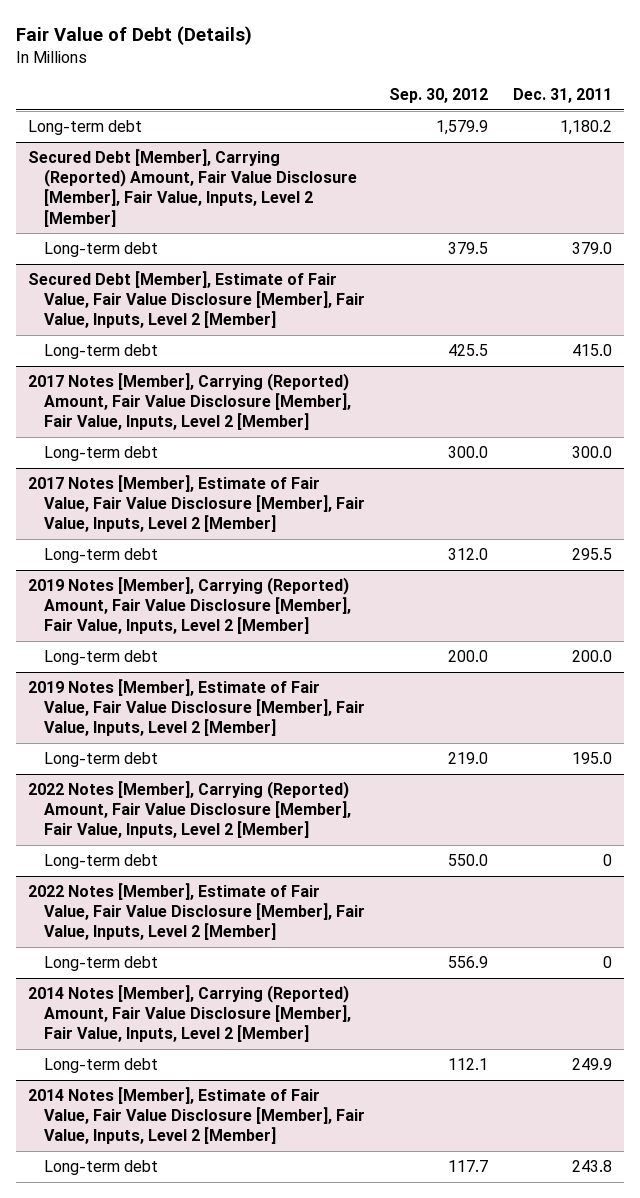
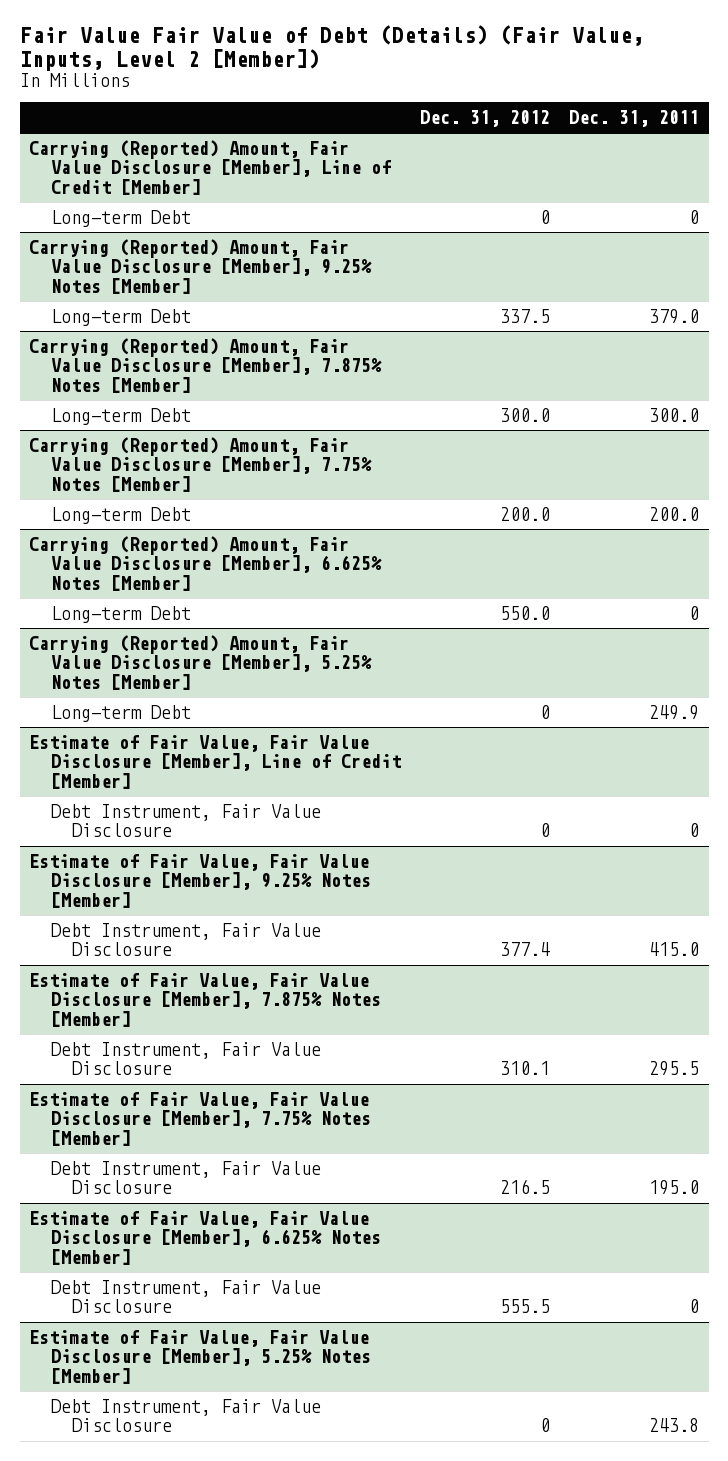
- Fair Value of Debt (Details)
+ Fair Value Fair Value of Debt (Details) (Fair Value, Inputs, Level 2 [Member])
- | Sep. 30, 2012 | Dec. 31, 2011
+ | Dec. 31, 2012 | Dec. 31, 2011
- Long-term debt | 1,579.9 | 1,180.2
- Secured Debt [Member], Carrying (Reported) Amount, Fair Value Disclosure [Member], Fair Value, Inputs, Level 2 [Member]
- Long-term debt | 379.5 | 379.0
- Secured Debt [Member], Estimate of Fair Value, Fair Value Disclosure [Member], Fair Value, Inputs, Level 2 [Member]
- Long-term debt | 425.5 | 415.0
- 2017 Notes [Member], Carrying (Reported) Amount, Fair Value Disclosure [Member], Fair Value, Inputs, Level 2 [Member]
- Long-term debt | 300.0 | 300.0
- 2017 Notes [Member], Estimate of Fair Value, Fair Value Disclosure [Member], Fair Value, Inputs, Level 2 [Member]
- Long-term debt | 312.0 | 295.5
- 2019 Notes [Member], Carrying (Reported) Amount, Fair Value Disclosure [Member], Fair Value, Inputs, Level 2 [Member]
- Long-term debt | 200.0 | 200.0
- 2019 Notes [Member], Estimate of Fair Value, Fair Value Disclosure [Member], Fair Value, Inputs, Level 2 [Member]
- Long-term debt | 219.0 | 195.0
- 2022 Notes [Member], Carrying (Reported) Amount, Fair Value Disclosure [Member], Fair Value, Inputs, Level 2 [Member]
- Long-term debt | 550.0 | 0
- 2022 Notes [Member], Estimate of Fair Value, Fair Value Disclosure [Member], Fair Value, Inputs, Level 2 [Member]
- Long-term debt | 556.9 | 0
- 2014 Notes [Member], Carrying (Reported) Amount, Fair Value Disclosure [Member], Fair Value, Inputs, Level 2 [Member]
- Long-term debt | 112.1 | 249.9
- 2014 Notes [Member], Estimate of Fair Value, Fair Value Disclosure [Member], Fair Value, Inputs, Level 2 [Member]
- Long-term debt | 117.7 | 243.8
+ Carrying (Reported) Amount, Fair Value Disclosure [Member], Line of Credit [Member]
+ Long-term Debt | 0 | 0
+ Carrying (Reported) Amount, Fair Value Disclosure [Member], 9.25% Notes [Member]
+ Long-term Debt | 337.5 | 379.0
+ Carrying (Reported) Amount, Fair Value Disclosure [Member], 7.875% Notes [Member]
+ Long-term Debt | 300.0 | 300.0
+ Carrying (Reported) Amount, Fair Value Disclosure [Member], 7.75% Notes [Member]
+ Long-term Debt | 200.0 | 200.0
+ Carrying (Reported) Amount, Fair Value Disclosure [Member], 6.625% Notes [Member]
+ Long-term Debt | 550.0 | 0
+ Carrying (Reported) Amount, Fair Value Disclosure [Member], 5.25% Notes [Member]
+ Long-term Debt | 0 | 249.9
+ Estimate of Fair Value, Fair Value Disclosure [Member], Line of Credit [Member]
+ Debt Instrument, Fair Value Disclosure | 0 | 0
+ Estimate of Fair Value, Fair Value Disclosure [Member], 9.25% Notes [Member]
+ Debt Instrument, Fair Value Disclosure | 377.4 | 415.0
+ Estimate of Fair Value, Fair Value Disclosure [Member], 7.875% Notes [Member]
+ Debt Instrument, Fair Value Disclosure | 310.1 | 295.5
+ Estimate of Fair Value, Fair Value Disclosure [Member], 7.75% Notes [Member]
+ Debt Instrument, Fair Value Disclosure | 216.5 | 195.0
+ Estimate of Fair Value, Fair Value Disclosure [Member], 6.625% Notes [Member]
+ Debt Instrument, Fair Value Disclosure | 555.5 | 0
+ Estimate of Fair Value, Fair Value Disclosure [Member], 5.25% Notes [Member]
+ Debt Instrument, Fair Value Disclosure | 0 | 243.8

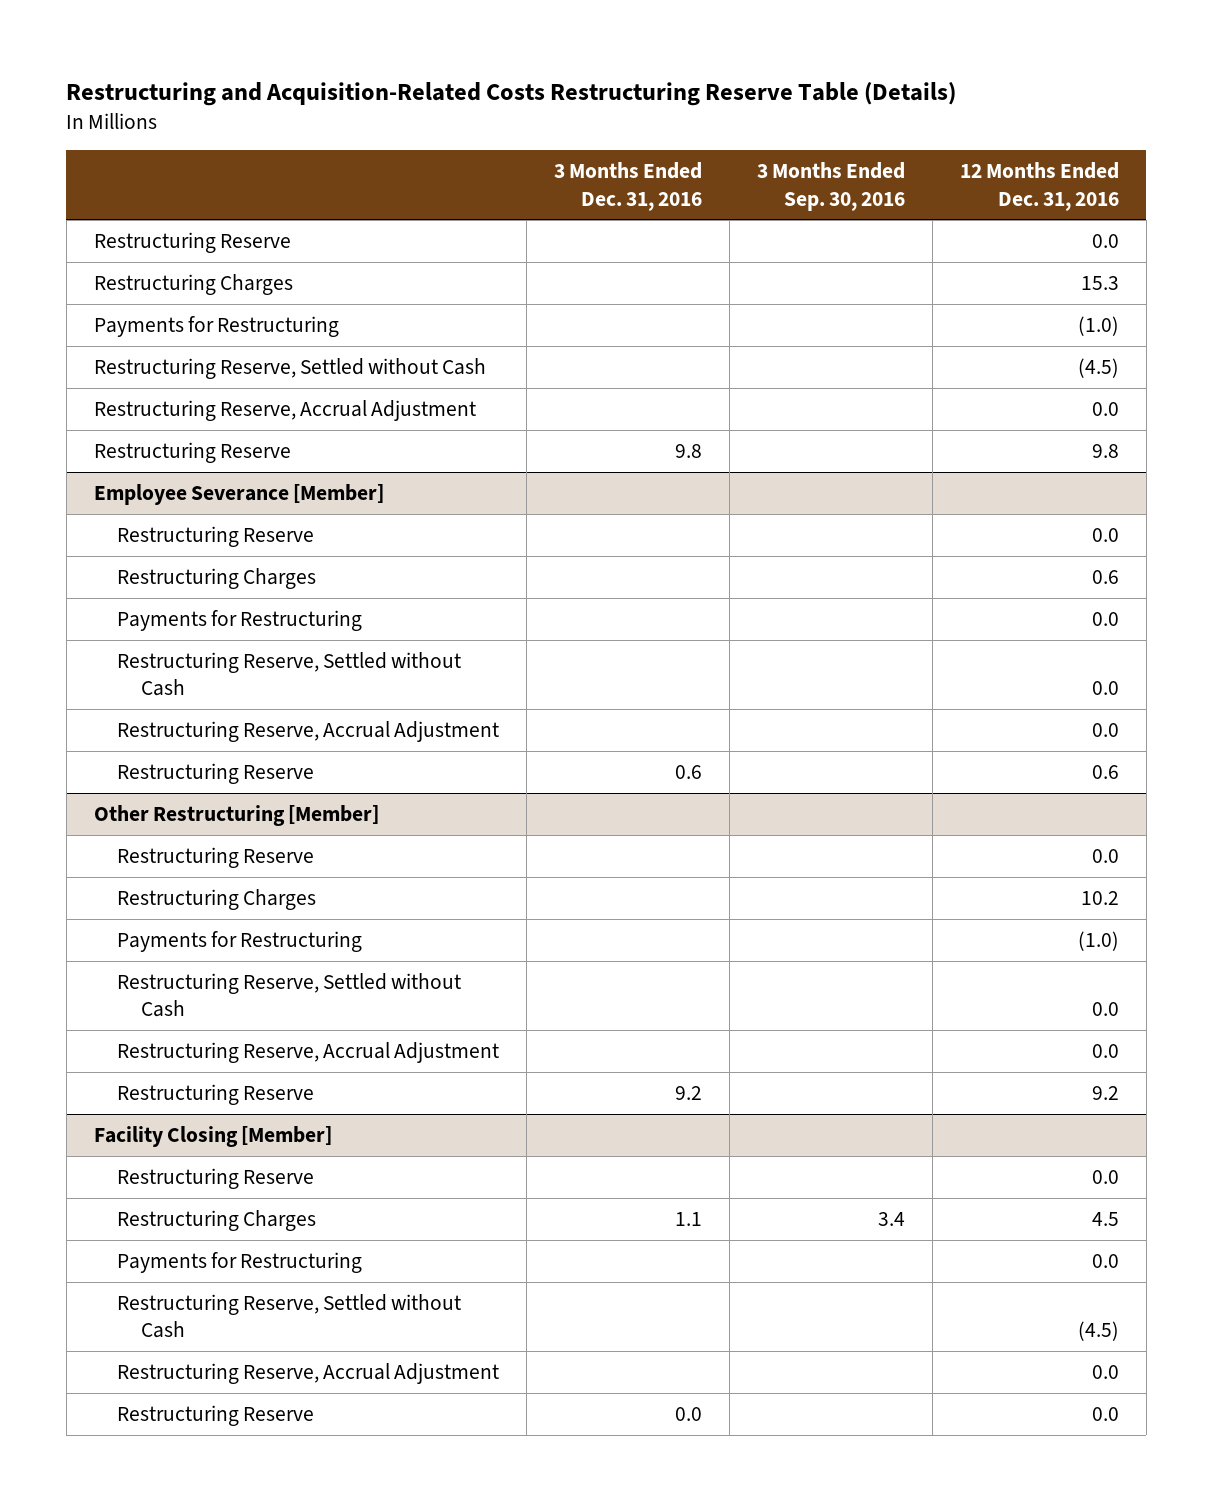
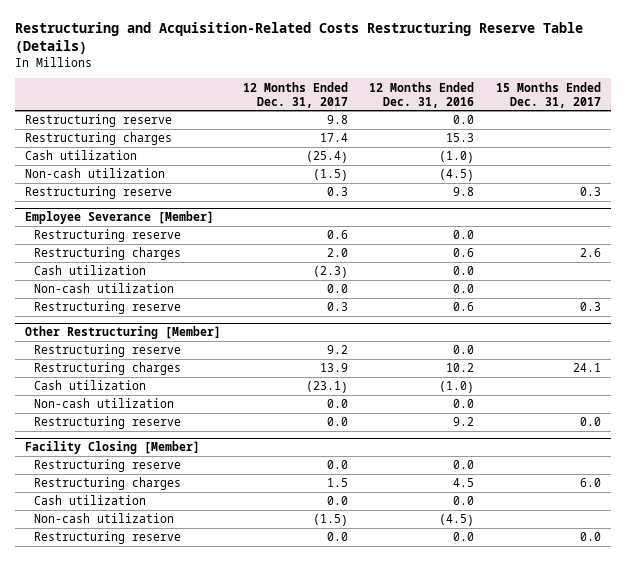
- | 3 Months Ended Dec. 31, 2016 | 3 Months Ended Sep. 30, 2016 | 12 Months Ended Dec. 31, 2016
+ | 12 Months Ended Dec. 31, 2017 | 12 Months Ended Dec. 31, 2016 | 15 Months Ended Dec. 31, 2017
- Restructuring Reserve | | | 0.0
- Restructuring Charges | | | 15.3
- Payments for Restructuring | | | (1.0)
- Restructuring Reserve, Settled without Cash | | | (4.5)
- Restructuring Reserve, Accrual Adjustment | | | 0.0
- Restructuring Reserve | 9.8 | | 9.8
+ Restructuring reserve | 9.8 | 0.0 |
+ Restructuring charges | 17.4 | 15.3 |
+ Cash utilization | (25.4) | (1.0) |
+ Non-cash utilization | (1.5) | (4.5) |
+ Restructuring reserve | 0.3 | 9.8 | 0.3
@ Employee Severance [Member]
- Restructuring Reserve | | | 0.0
- Restructuring Charges | | | 0.6
- Payments for Restructuring | | | 0.0
- Restructuring Reserve, Settled without Cash | | | 0.0
- Restructuring Reserve, Accrual Adjustment | | | 0.0
- Restructuring Reserve | 0.6 | | 0.6
+ Restructuring reserve | 0.6 | 0.0 |
+ Restructuring charges | 2.0 | 0.6 | 2.6
+ Cash utilization | (2.3) | 0.0 |
+ Non-cash utilization | 0.0 | 0.0 |
+ Restructuring reserve | 0.3 | 0.6 | 0.3
@ Other Restructuring [Member]
- Restructuring Reserve | | | 0.0
- Restructuring Charges | | | 10.2
- Payments for Restructuring | | | (1.0)
- Restructuring Reserve, Settled without Cash | | | 0.0
- Restructuring Reserve, Accrual Adjustment | | | 0.0
- Restructuring Reserve | 9.2 | | 9.2
+ Restructuring reserve | 9.2 | 0.0 |
+ Restructuring charges | 13.9 | 10.2 | 24.1
+ Cash utilization | (23.1) | (1.0) |
+ Non-cash utilization | 0.0 | 0.0 |
+ Restructuring reserve | 0.0 | 9.2 | 0.0
@ Facility Closing [Member]
- Restructuring Reserve | | | 0.0
- Restructuring Charges | 1.1 | 3.4 | 4.5
- Payments for Restructuring | | | 0.0
- Restructuring Reserve, Settled without Cash | | | (4.5)
- Restructuring Reserve, Accrual Adjustment | | | 0.0
- Restructuring Reserve | 0.0 | | 0.0
+ Restructuring reserve | 0.0 | 0.0 |
+ Restructuring charges | 1.5 | 4.5 | 6.0
+ Cash utilization | 0.0 | 0.0 |
+ Non-cash utilization | (1.5) | (4.5) |
+ Restructuring reserve | 0.0 | 0.0 | 0.0

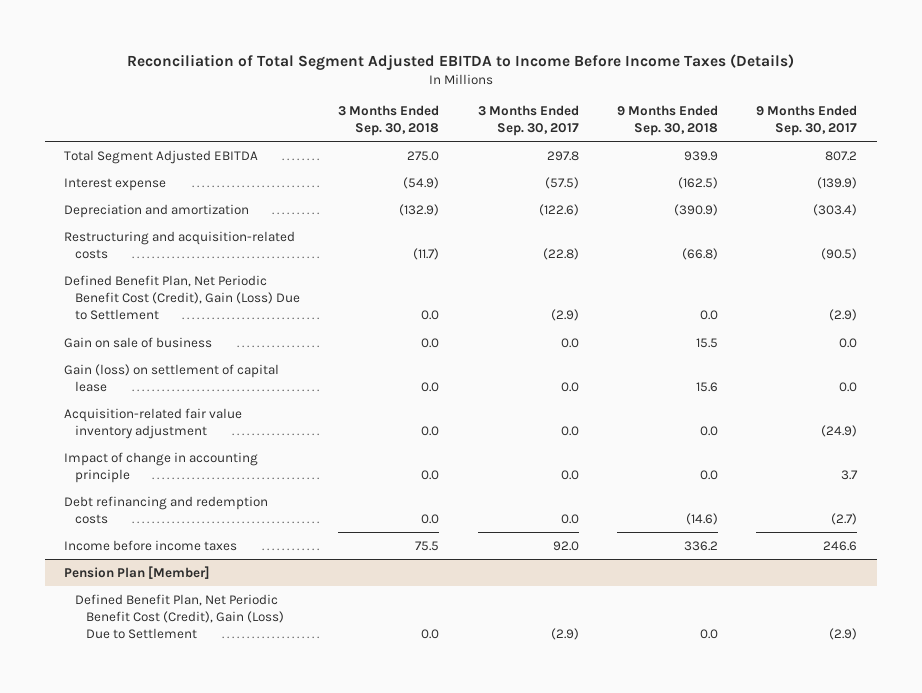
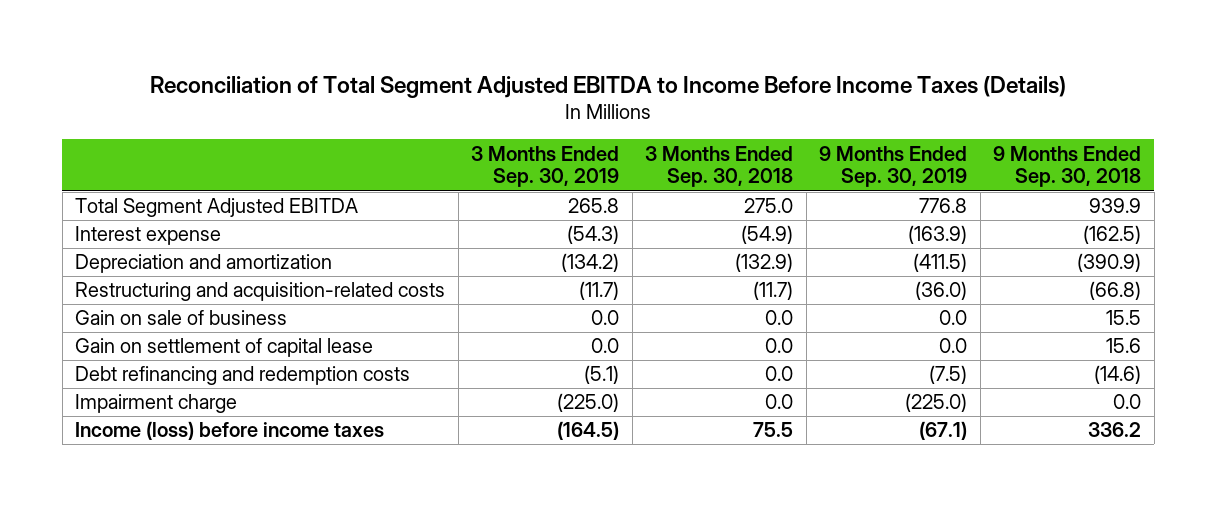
- | 3 Months Ended Sep. 30, 2018 | 3 Months Ended Sep. 30, 2017 | 9 Months Ended Sep. 30, 2018 | 9 Months Ended Sep. 30, 2017
+ | 3 Months Ended Sep. 30, 2019 | 3 Months Ended Sep. 30, 2018 | 9 Months Ended Sep. 30, 2019 | 9 Months Ended Sep. 30, 2018
- Defined Benefit Plan, Net Periodic Benefit Cost (Credit), Gain (Loss) Due to Settlement | 0.0 | (2.9) | 0.0 | (2.9)
- Gain (loss) on settlement of capital lease | 0.0 | 0.0 | 15.6 | 0.0
- Acquisition-related fair value inventory adjustment | 0.0 | 0.0 | 0.0 | (24.9)
- Impact of change in accounting principle | 0.0 | 0.0 | 0.0 | 3.7
+ Gain on settlement of capital lease | 0.0 | 0.0 | 0.0 | 15.6
- Income before income taxes | 75.5 | 92.0 | 336.2 | 246.6
- Pension Plan [Member]
- Defined Benefit Plan, Net Periodic Benefit Cost (Credit), Gain (Loss) Due to Settlement | 0.0 | (2.9) | 0.0 | (2.9)
+ Impairment charge | (225.0) | 0.0 | (225.0) | 0.0
+ Income (loss) before income taxes | (164.5) | 75.5 | (67.1) | 336.2

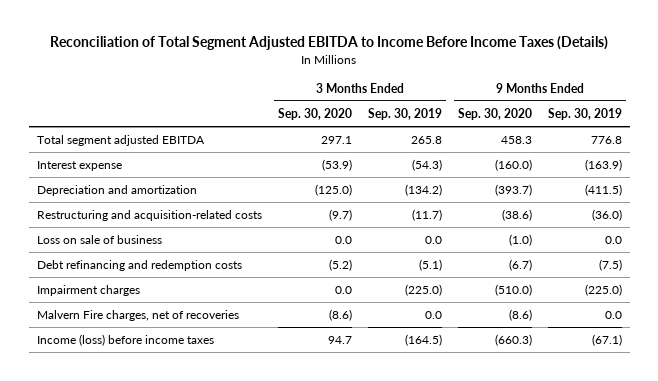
- | 3 Months Ended Sep. 30, 2019 | 3 Months Ended Sep. 30, 2018 | 9 Months Ended Sep. 30, 2019 | 9 Months Ended Sep. 30, 2018
+ | 3 Months Ended Sep. 30, 2020 | 3 Months Ended Sep. 30, 2019 | 9 Months Ended Sep. 30, 2020 | 9 Months Ended Sep. 30, 2019
- Total Segment Adjusted EBITDA | 265.8 | 275.0 | 776.8 | 939.9
+ Total segment adjusted EBITDA | 297.1 | 265.8 | 458.3 | 776.8
- Gain on sale of business | 0.0 | 0.0 | 0.0 | 15.5
- Gain on settlement of capital lease | 0.0 | 0.0 | 0.0 | 15.6
+ Loss on sale of business | 0.0 | 0.0 | (1.0) | 0.0
- Impairment charge | (225.0) | 0.0 | (225.0) | 0.0
+ Impairment charges | 0.0 | (225.0) | (510.0) | (225.0)
+ Malvern Fire charges, net of recoveries | (8.6) | 0.0 | (8.6) | 0.0

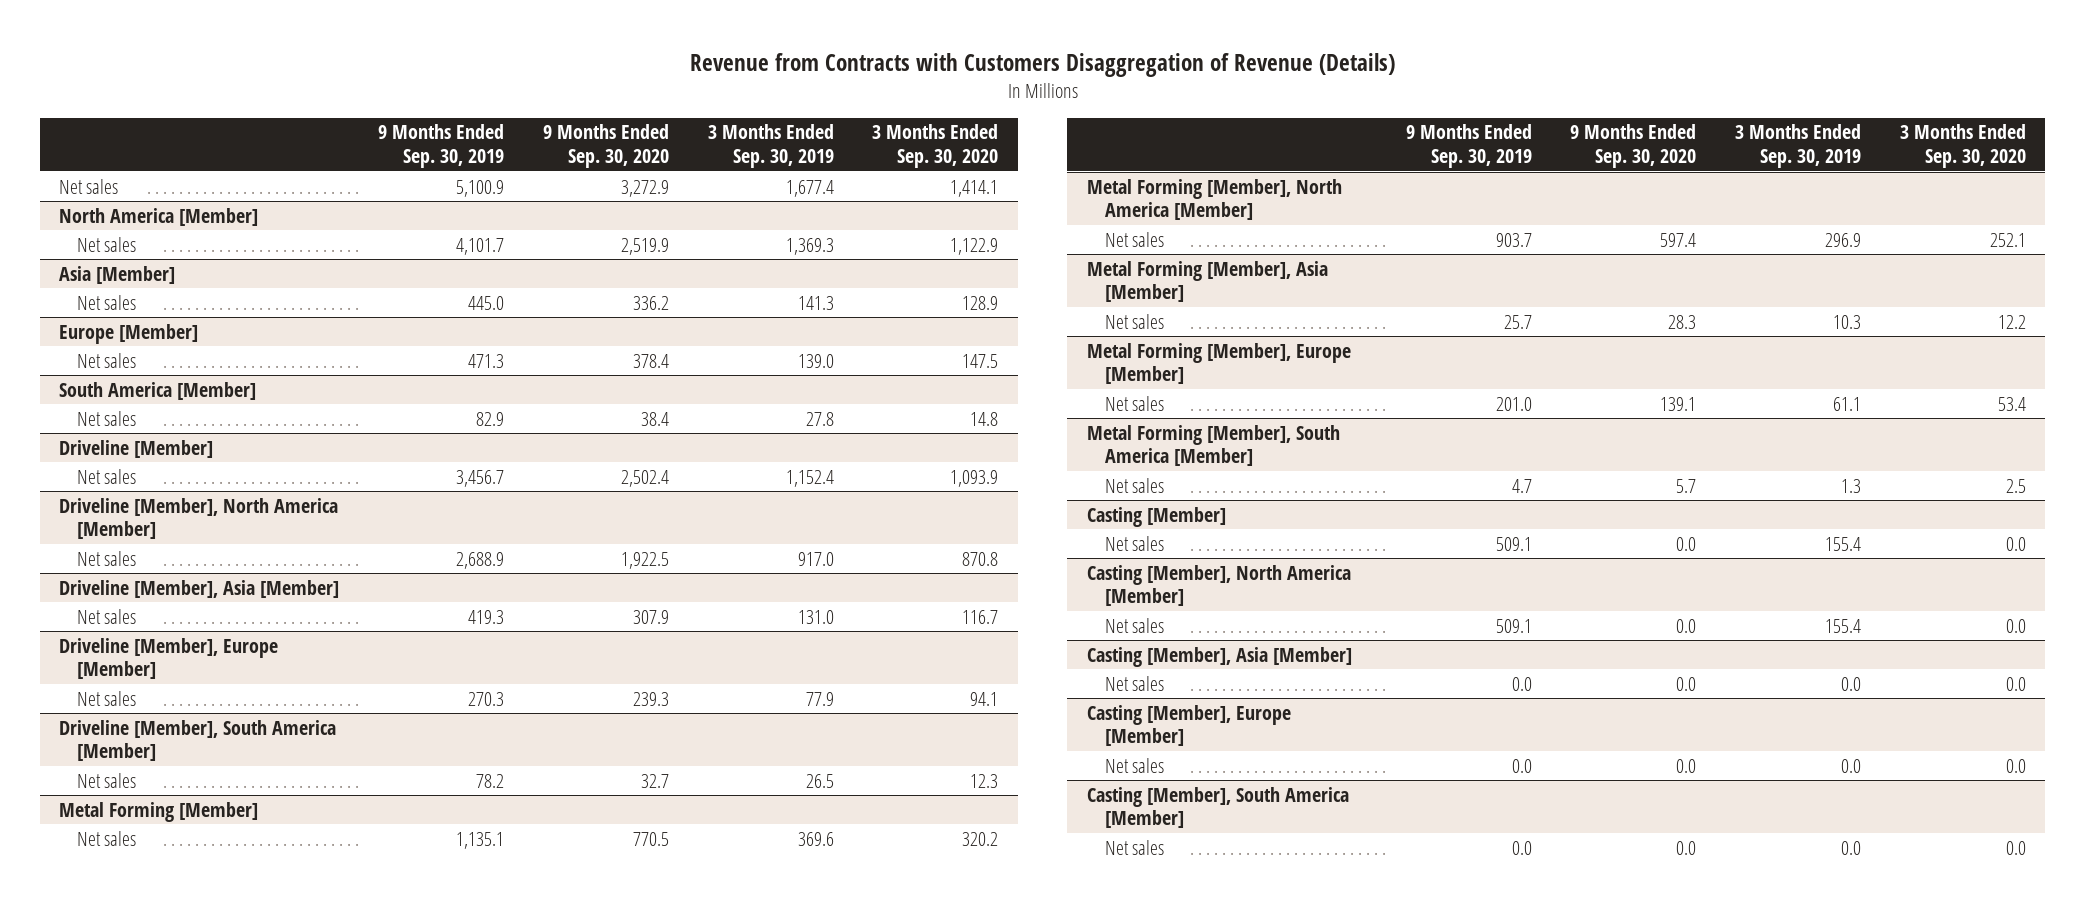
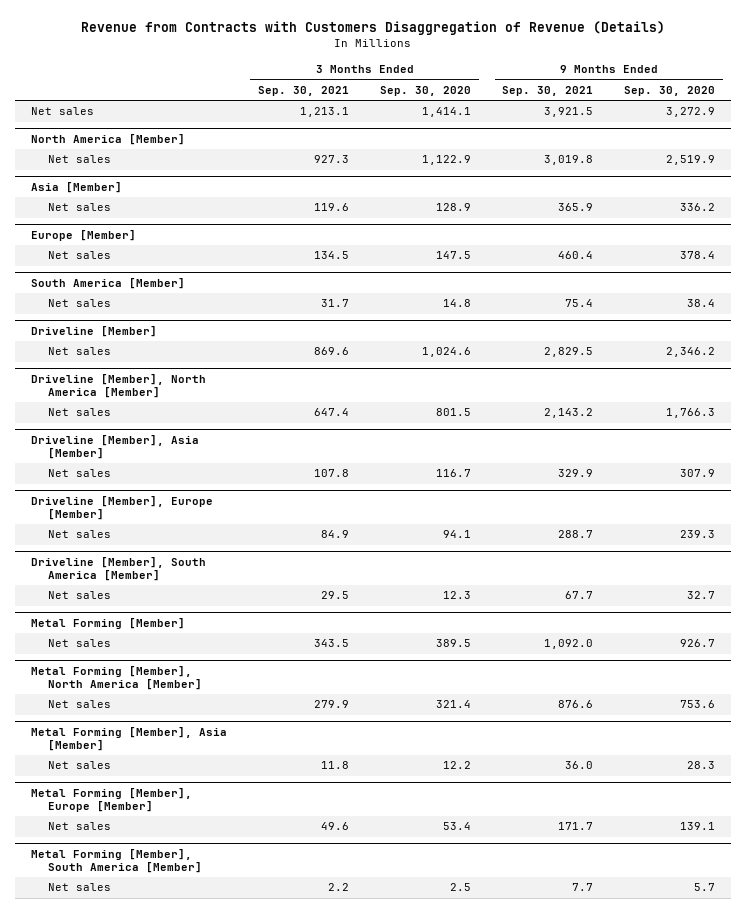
- | 9 Months Ended Sep. 30, 2019 | 9 Months Ended Sep. 30, 2020 | 3 Months Ended Sep. 30, 2019 | 3 Months Ended Sep. 30, 2020
+ | 3 Months Ended Sep. 30, 2021 | 3 Months Ended Sep. 30, 2020 | 9 Months Ended Sep. 30, 2021 | 9 Months Ended Sep. 30, 2020
@ Driveline [Member]
- Net sales | 3,456.7 | 2,502.4 | 1,152.4 | 1,093.9
+ Net sales | 869.6 | 1,024.6 | 2,829.5 | 2,346.2
@ Driveline [Member], North America [Member]
- Net sales | 2,688.9 | 1,922.5 | 917.0 | 870.8
+ Net sales | 647.4 | 801.5 | 2,143.2 | 1,766.3
@ Metal Forming [Member]
- Net sales | 1,135.1 | 770.5 | 369.6 | 320.2
+ Net sales | 343.5 | 389.5 | 1,092.0 | 926.7
@ Metal Forming [Member], North America [Member]
- Net sales | 903.7 | 597.4 | 296.9 | 252.1
+ Net sales | 279.9 | 321.4 | 876.6 | 753.6
- Casting [Member]
- Net sales | 509.1 | 0.0 | 155.4 | 0.0
- Casting [Member], North America [Member]
- Net sales | 509.1 | 0.0 | 155.4 | 0.0
- Casting [Member], Asia [Member]
- Net sales | 0.0 | 0.0 | 0.0 | 0.0
- Casting [Member], Europe [Member]
- Net sales | 0.0 | 0.0 | 0.0 | 0.0
- Casting [Member], South America [Member]
- Net sales | 0.0 | 0.0 | 0.0 | 0.0

